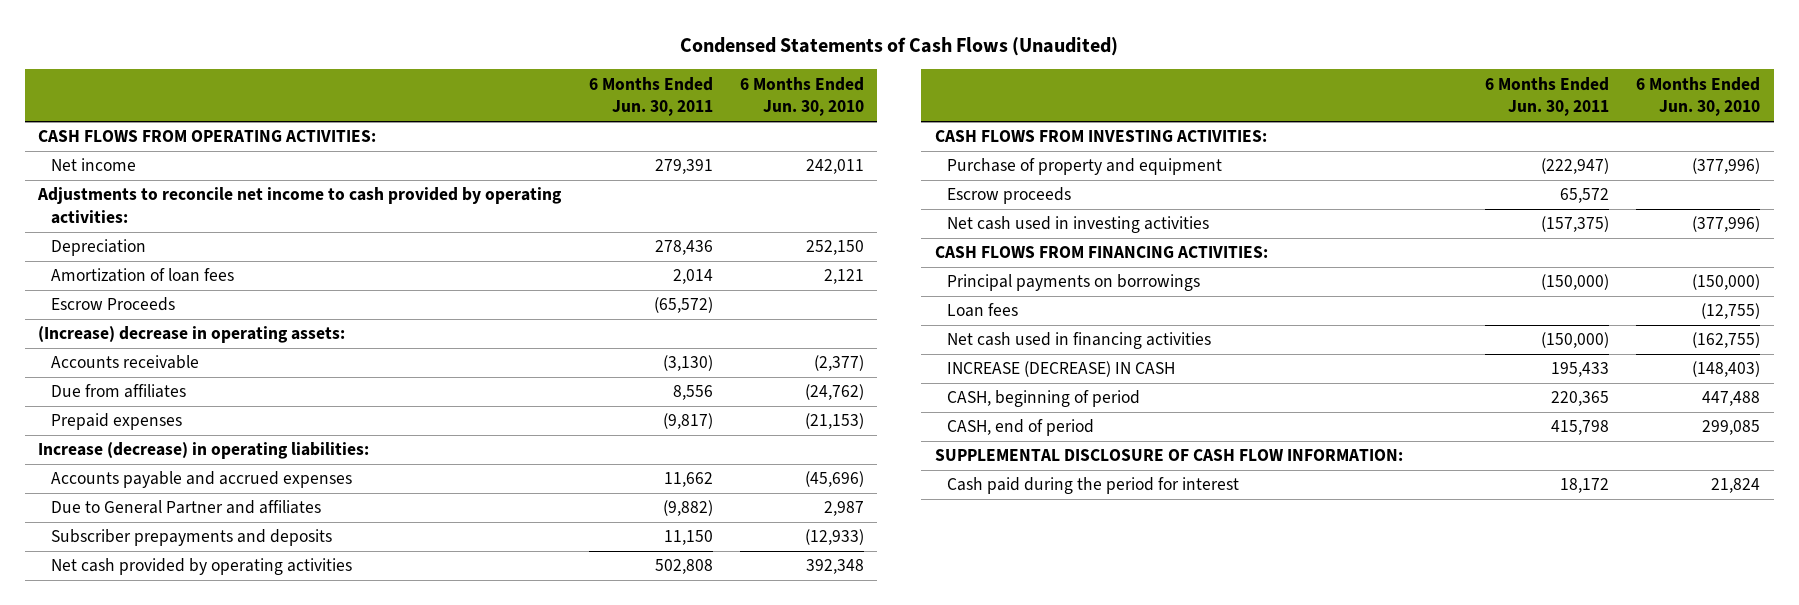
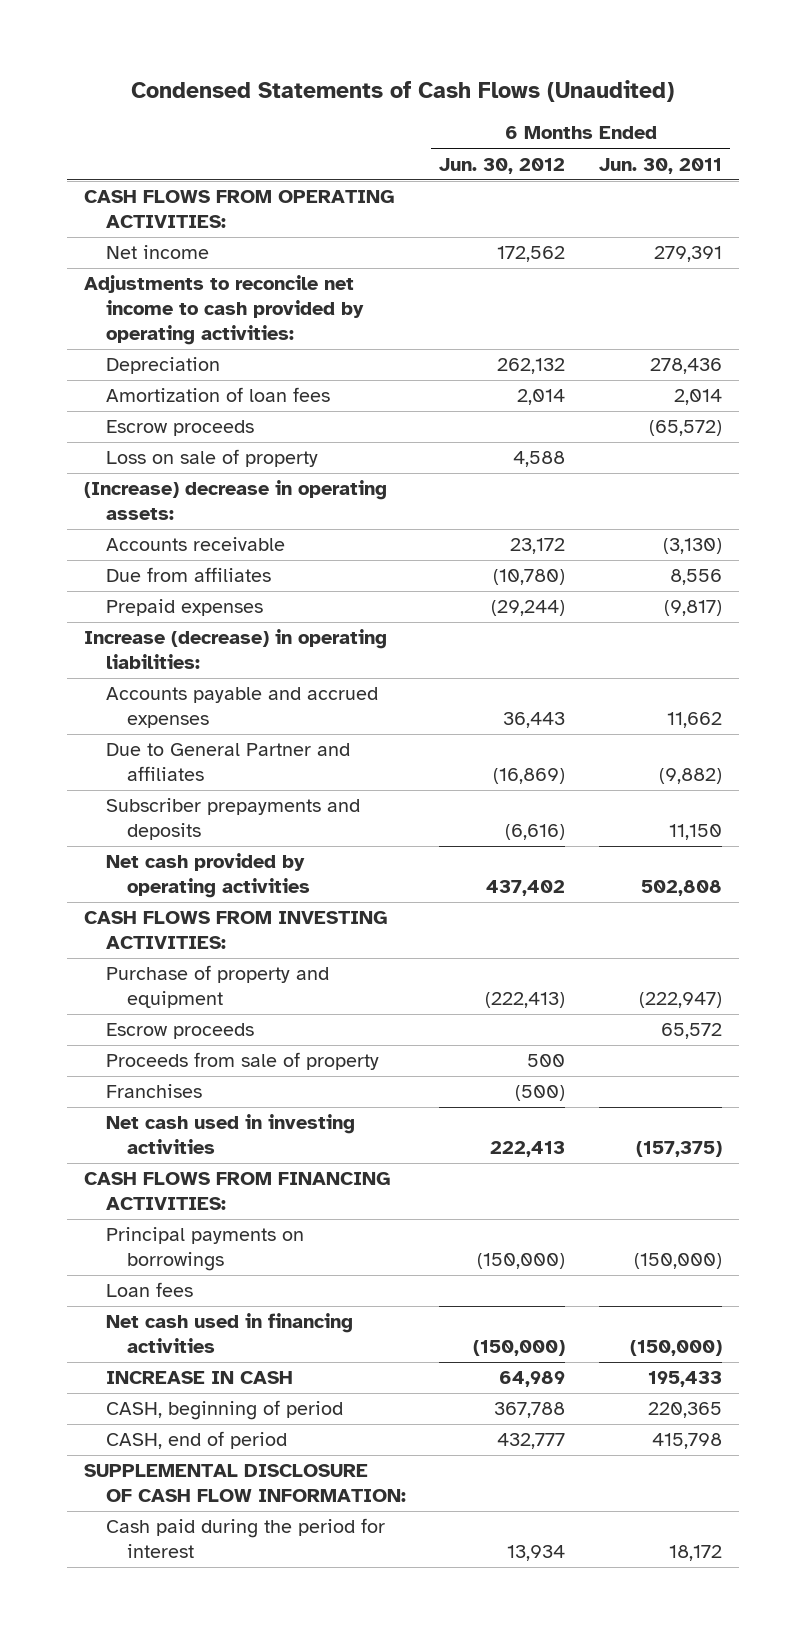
- | 6 Months Ended Jun. 30, 2011 | 6 Months Ended Jun. 30, 2010
+ | 6 Months Ended Jun. 30, 2012 | 6 Months Ended Jun. 30, 2011
- Escrow Proceeds | (65,572) |
+ Escrow proceeds | | (65,572)
+ Loss on sale of property | 4,588 |
+ Proceeds from sale of property | 500 |
+ Franchises | (500) |
- INCREASE (DECREASE) IN CASH | 195,433 | (148,403)
+ INCREASE IN CASH | 64,989 | 195,433

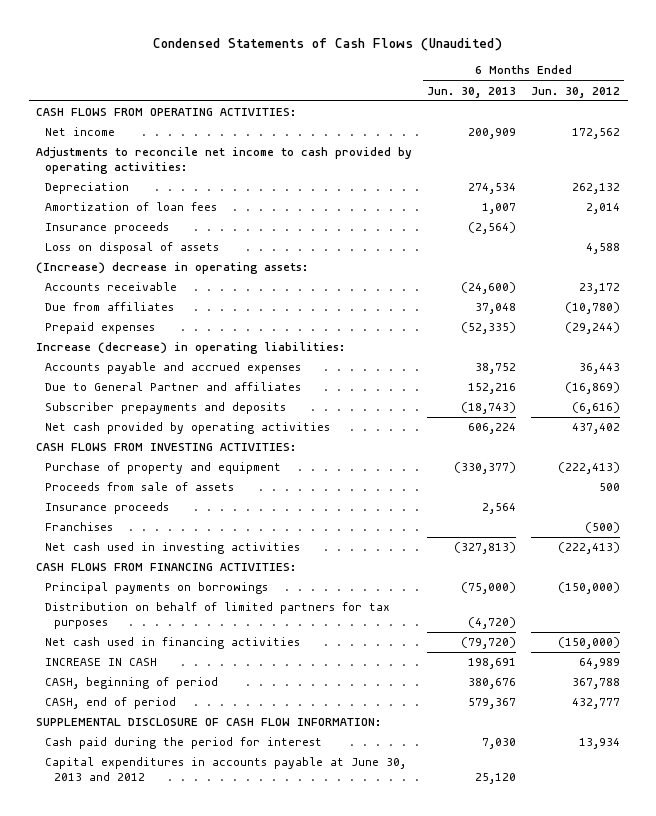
- | 6 Months Ended Jun. 30, 2012 | 6 Months Ended Jun. 30, 2011
+ | 6 Months Ended Jun. 30, 2013 | 6 Months Ended Jun. 30, 2012
- Escrow proceeds | | (65,572)
- Loss on sale of property | 4,588 |
+ Insurance proceeds | (2,564) |
+ Loss on disposal of assets | | 4,588
- Escrow proceeds | | 65,572
- Proceeds from sale of property | 500 |
+ Proceeds from sale of assets | | 500
+ Insurance proceeds | 2,564 |
- Net cash used in investing activities | 222,413 | (157,375)
+ Net cash used in investing activities | (327,813) | (222,413)
- Loan fees
+ Distribution on behalf of limited partners for tax purposes | (4,720) |
+ Capital expenditures in accounts payable at June 30, 2013 and 2012 | 25,120 |

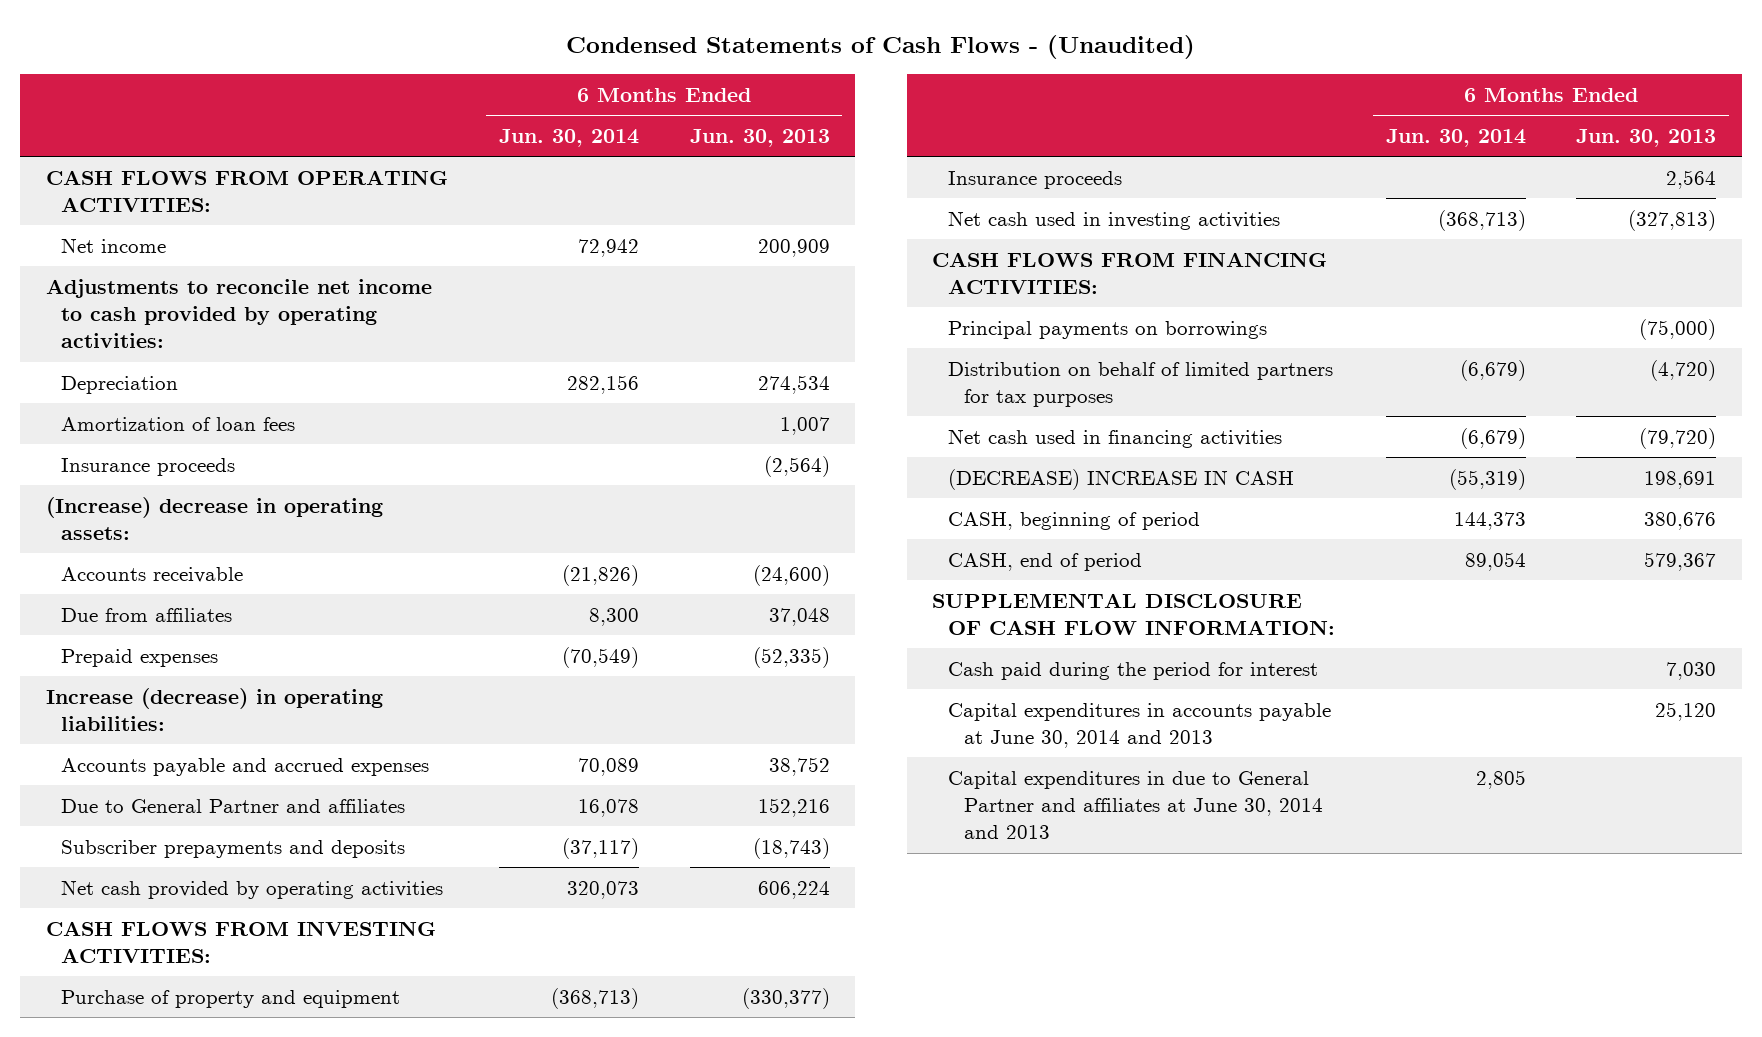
- Condensed Statements of Cash Flows (Unaudited)
+ Condensed Statements of Cash Flows - (Unaudited)
- | 6 Months Ended Jun. 30, 2013 | 6 Months Ended Jun. 30, 2012
+ | 6 Months Ended Jun. 30, 2014 | 6 Months Ended Jun. 30, 2013
- Loss on disposal of assets | | 4,588
- Proceeds from sale of assets | | 500
- Franchises | | (500)
- INCREASE IN CASH | 198,691 | 64,989
+ (DECREASE) INCREASE IN CASH | (55,319) | 198,691
- Capital expenditures in accounts payable at June 30, 2013 and 2012 | 25,120 |
+ Capital expenditures in accounts payable at June 30, 2014 and 2013 | | 25,120
+ Capital expenditures in due to General Partner and affiliates at June 30, 2014 and 2013 | 2,805 |

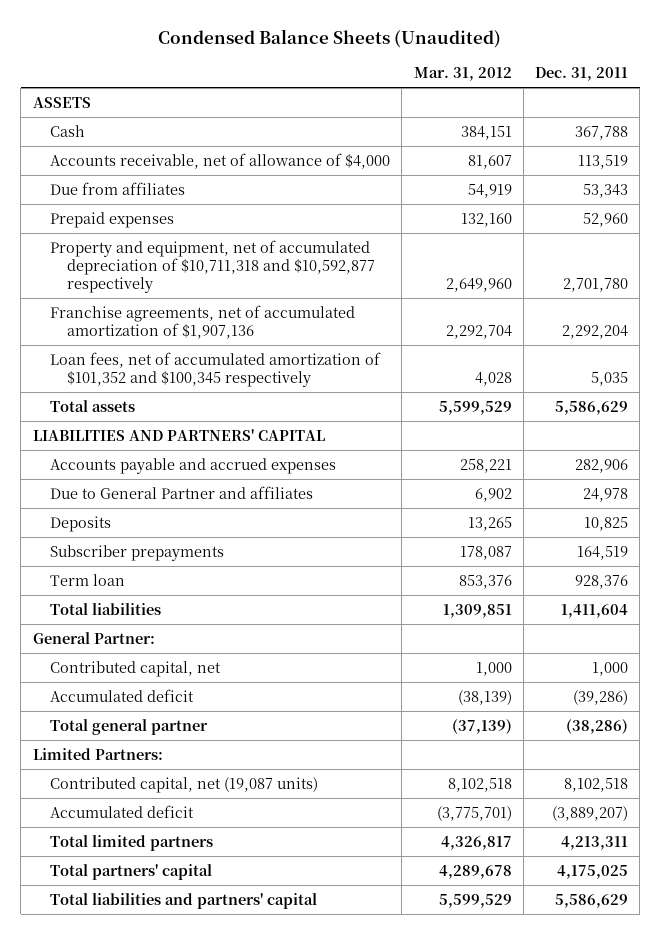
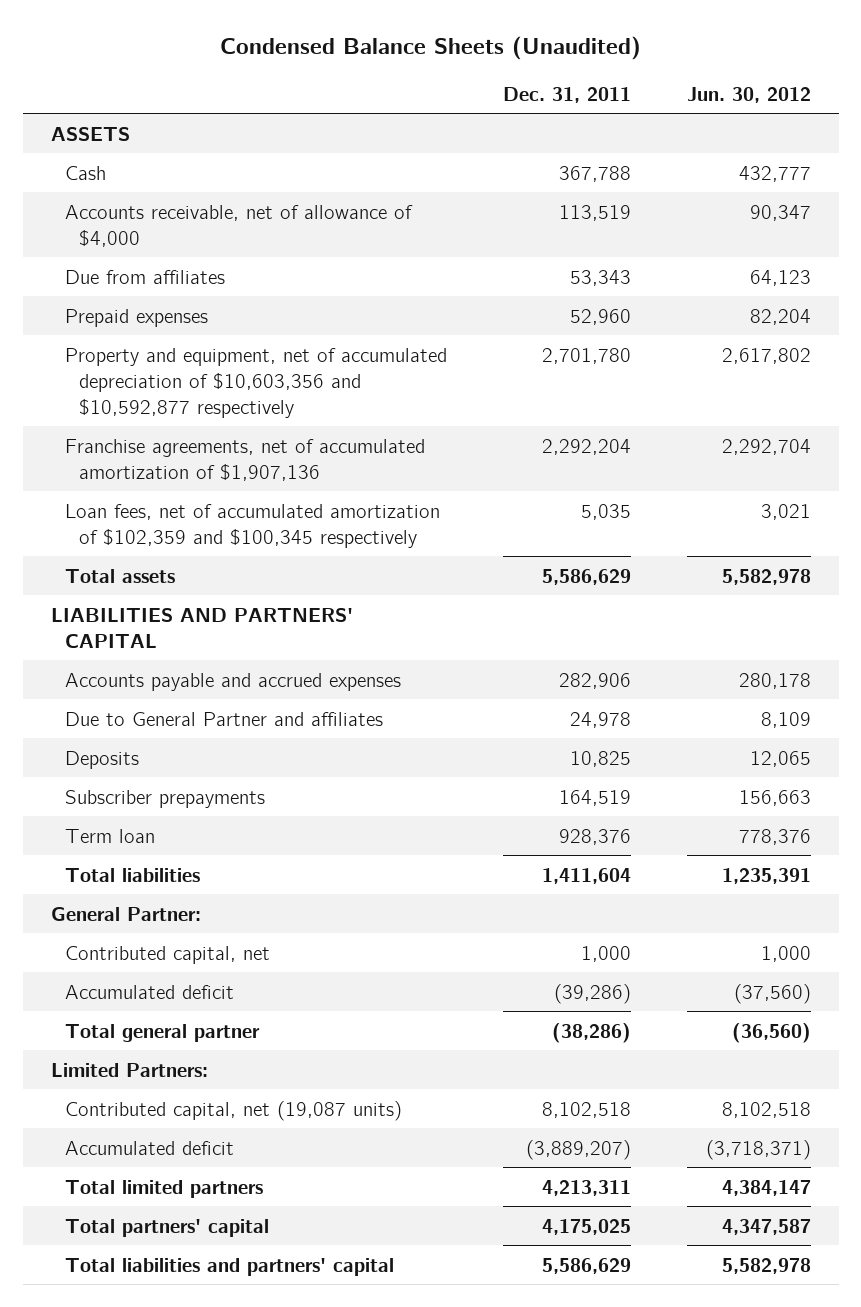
- | Mar. 31, 2012 | Dec. 31, 2011
+ | Dec. 31, 2011 | Jun. 30, 2012
- Property and equipment, net of accumulated depreciation of $10,711,318 and $10,592,877 respectively | 2,649,960 | 2,701,780
+ Property and equipment, net of accumulated depreciation of $10,603,356 and $10,592,877 respectively | 2,701,780 | 2,617,802
- Loan fees, net of accumulated amortization of $101,352 and $100,345 respectively | 4,028 | 5,035
+ Loan fees, net of accumulated amortization of $102,359 and $100,345 respectively | 5,035 | 3,021

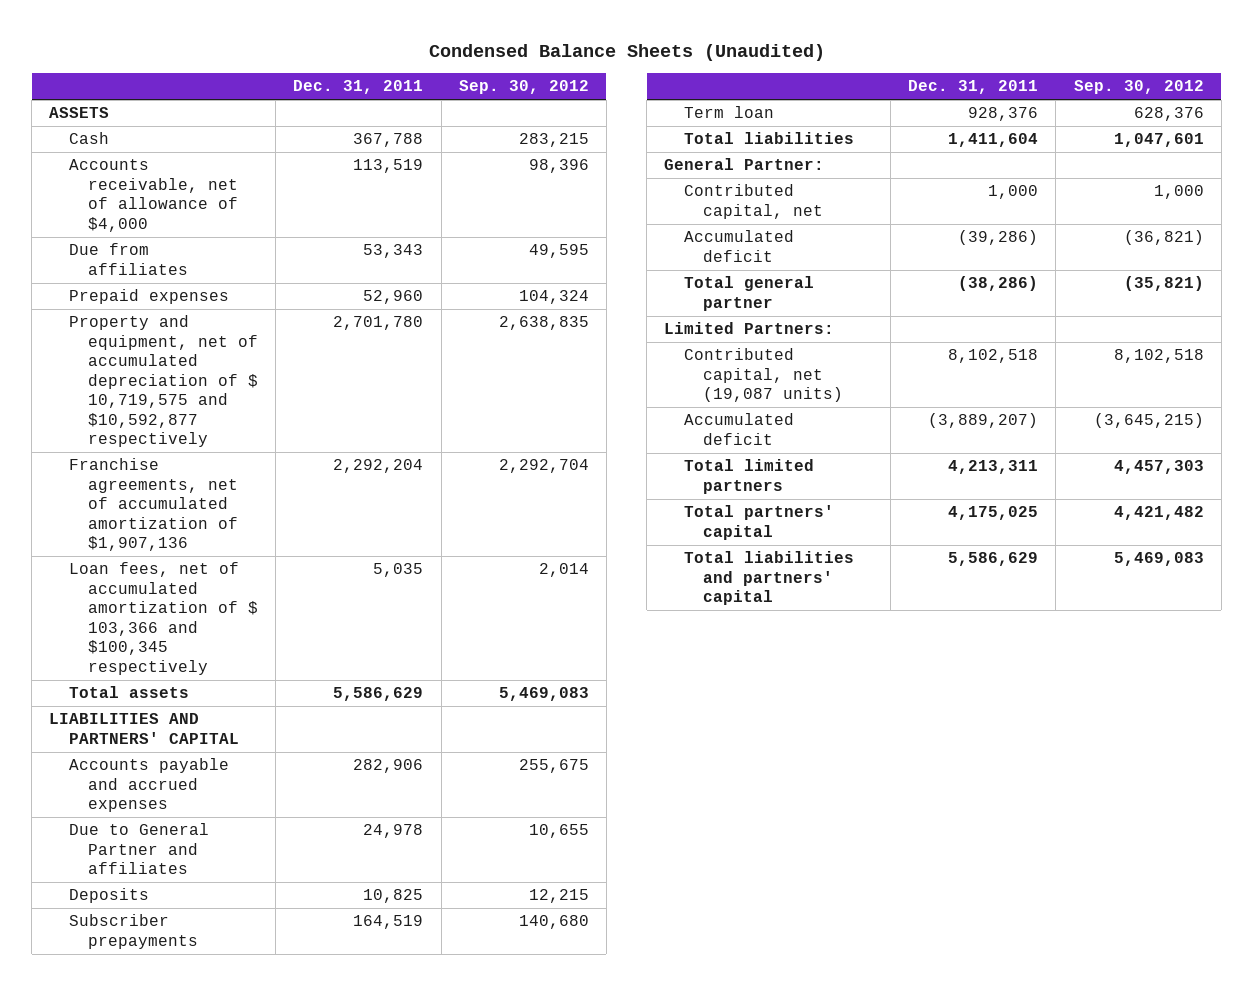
- | Dec. 31, 2011 | Jun. 30, 2012
+ | Dec. 31, 2011 | Sep. 30, 2012
- Property and equipment, net of accumulated depreciation of $10,603,356 and $10,592,877 respectively | 2,701,780 | 2,617,802
+ Property and equipment, net of accumulated depreciation of $ 10,719,575 and $10,592,877 respectively | 2,701,780 | 2,638,835
- Loan fees, net of accumulated amortization of $102,359 and $100,345 respectively | 5,035 | 3,021
+ Loan fees, net of accumulated amortization of $ 103,366 and $100,345 respectively | 5,035 | 2,014

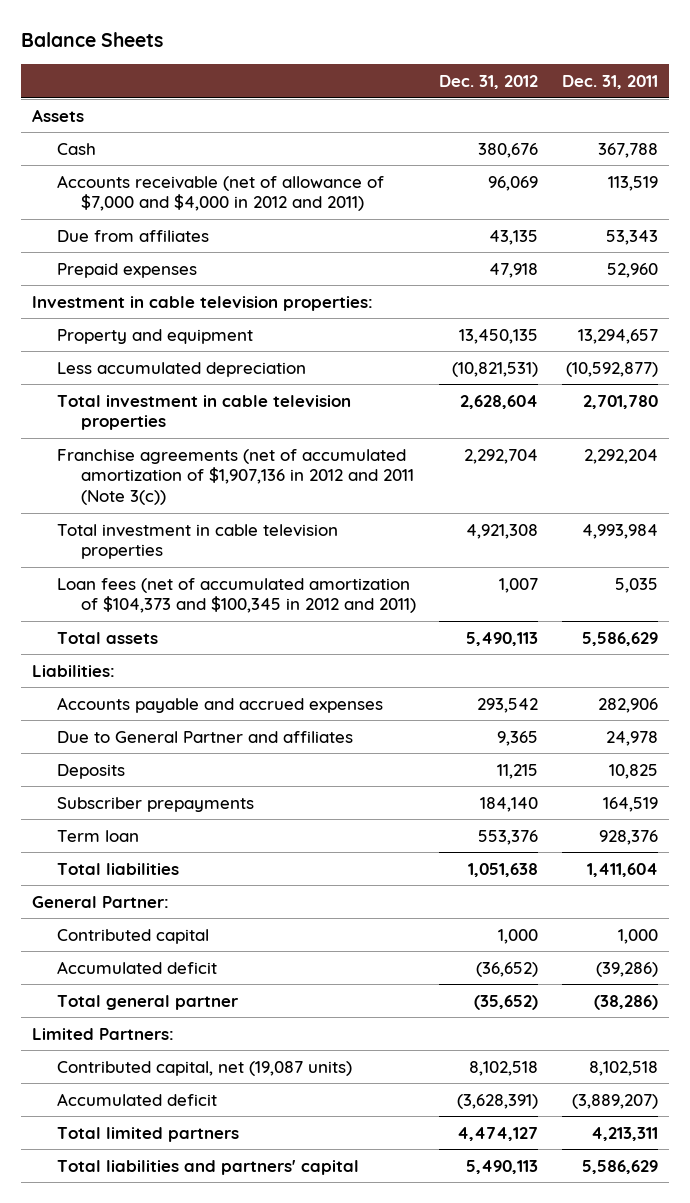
- Condensed Balance Sheets (Unaudited)
+ Balance Sheets
- | Dec. 31, 2011 | Sep. 30, 2012
+ | Dec. 31, 2012 | Dec. 31, 2011
- ASSETS
+ Assets
- Accounts receivable, net of allowance of $4,000 | 113,519 | 98,396
+ Accounts receivable (net of allowance of $7,000 and $4,000 in 2012 and 2011) | 96,069 | 113,519
- Property and equipment, net of accumulated depreciation of $ 10,719,575 and $10,592,877 respectively | 2,701,780 | 2,638,835
- Franchise agreements, net of accumulated amortization of $1,907,136 | 2,292,204 | 2,292,704
- Loan fees, net of accumulated amortization of $ 103,366 and $100,345 respectively | 5,035 | 2,014
+ Investment in cable television properties:
+ Property and equipment | 13,450,135 | 13,294,657
+ Less accumulated depreciation | (10,821,531) | (10,592,877)
+ Total investment in cable television properties | 2,628,604 | 2,701,780
+ Franchise agreements (net of accumulated amortization of $1,907,136 in 2012 and 2011 (Note 3(c)) | 2,292,704 | 2,292,204
+ Total investment in cable television properties | 4,921,308 | 4,993,984
+ Loan fees (net of accumulated amortization of $104,373 and $100,345 in 2012 and 2011) | 1,007 | 5,035
- LIABILITIES AND PARTNERS' CAPITAL
+ Liabilities:
- Contributed capital, net | 1,000 | 1,000
+ Contributed capital | 1,000 | 1,000
- Total partners' capital | 4,175,025 | 4,421,482

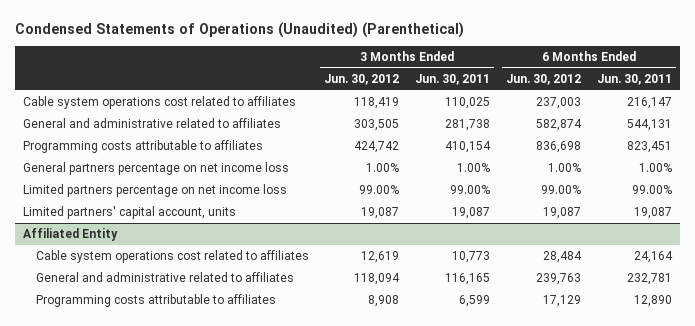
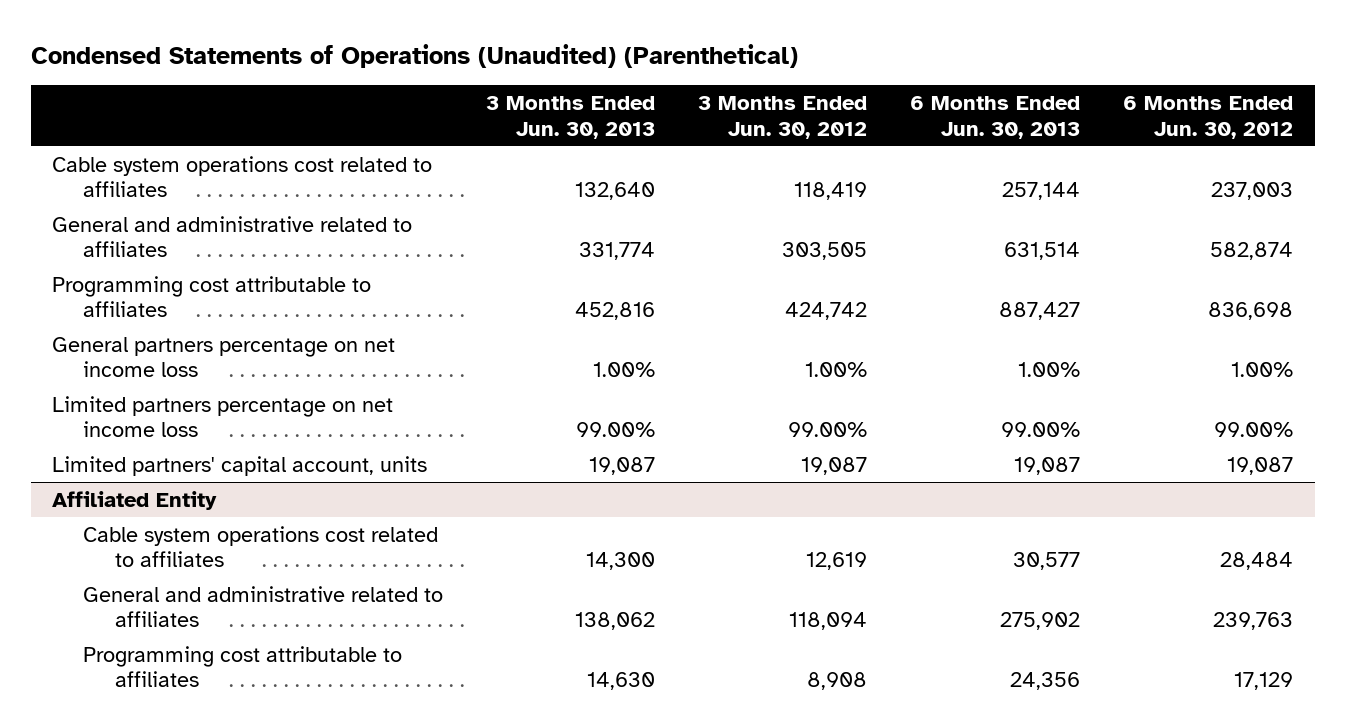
- | 3 Months Ended Jun. 30, 2012 | 3 Months Ended Jun. 30, 2011 | 6 Months Ended Jun. 30, 2012 | 6 Months Ended Jun. 30, 2011
+ | 3 Months Ended Jun. 30, 2013 | 3 Months Ended Jun. 30, 2012 | 6 Months Ended Jun. 30, 2013 | 6 Months Ended Jun. 30, 2012
- Programming costs attributable to affiliates | 424,742 | 410,154 | 836,698 | 823,451
+ Programming cost attributable to affiliates | 452,816 | 424,742 | 887,427 | 836,698
@ Affiliated Entity
- Programming costs attributable to affiliates | 8,908 | 6,599 | 17,129 | 12,890
+ Programming cost attributable to affiliates | 14,630 | 8,908 | 24,356 | 17,129

